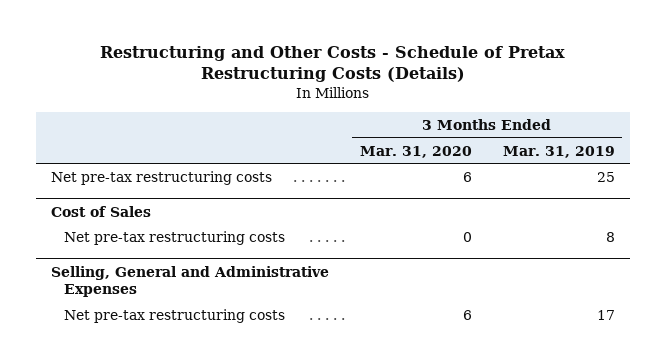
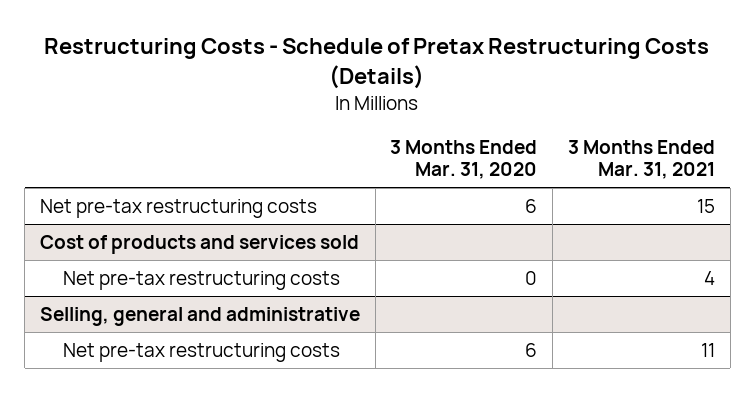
- Restructuring and Other Costs - Schedule of Pretax Restructuring Costs (Details)
+ Restructuring Costs - Schedule of Pretax Restructuring Costs (Details)
- | 3 Months Ended Mar. 31, 2020 | 3 Months Ended Mar. 31, 2019
+ | 3 Months Ended Mar. 31, 2020 | 3 Months Ended Mar. 31, 2021
- Cost of Sales
+ Cost of products and services sold
- Selling, General and Administrative Expenses
+ Selling, general and administrative

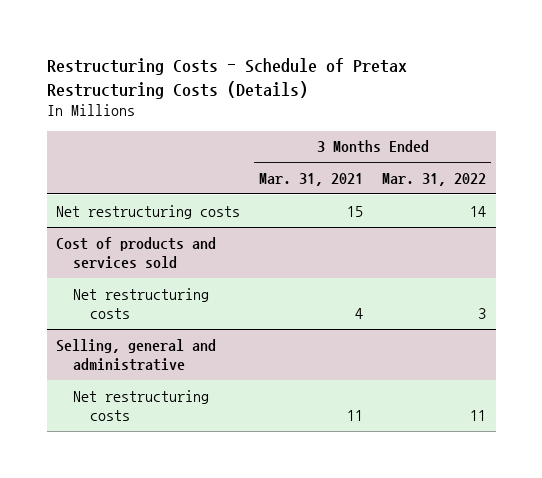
- | 3 Months Ended Mar. 31, 2020 | 3 Months Ended Mar. 31, 2021
+ | 3 Months Ended Mar. 31, 2021 | 3 Months Ended Mar. 31, 2022
- Net pre-tax restructuring costs | 6 | 15
+ Net restructuring costs | 15 | 14
@ Cost of products and services sold
- Net pre-tax restructuring costs | 0 | 4
+ Net restructuring costs | 4 | 3
@ Selling, general and administrative
- Net pre-tax restructuring costs | 6 | 11
+ Net restructuring costs | 11 | 11

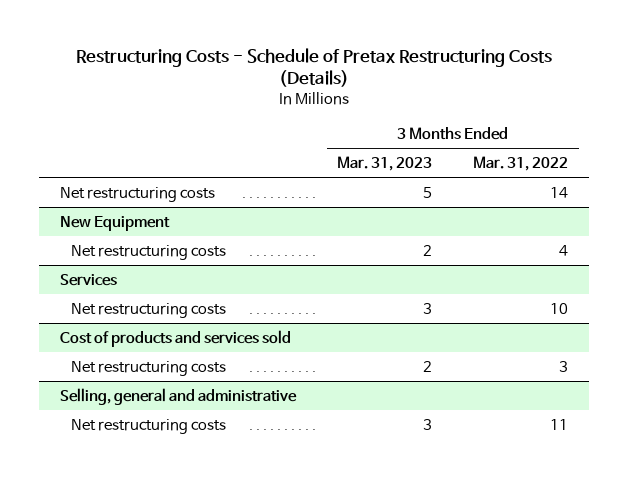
- | 3 Months Ended Mar. 31, 2021 | 3 Months Ended Mar. 31, 2022
+ | 3 Months Ended Mar. 31, 2023 | 3 Months Ended Mar. 31, 2022
+ New Equipment
+ Net restructuring costs | 2 | 4
+ Services
+ Net restructuring costs | 3 | 10

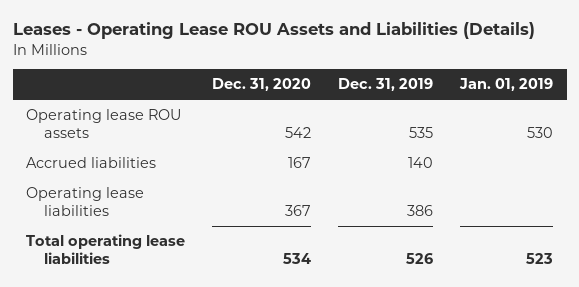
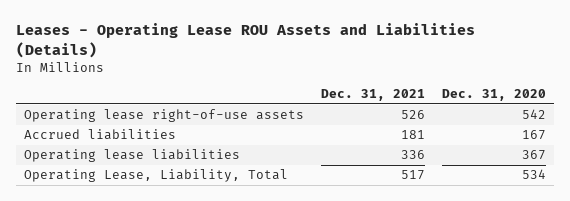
- | Dec. 31, 2020 | Dec. 31, 2019 | Jan. 01, 2019
+ | Dec. 31, 2021 | Dec. 31, 2020
- Operating lease ROU assets | 542 | 535 | 530
+ Operating lease right-of-use assets | 526 | 542
- Total operating lease liabilities | 534 | 526 | 523
+ Operating Lease, Liability, Total | 517 | 534

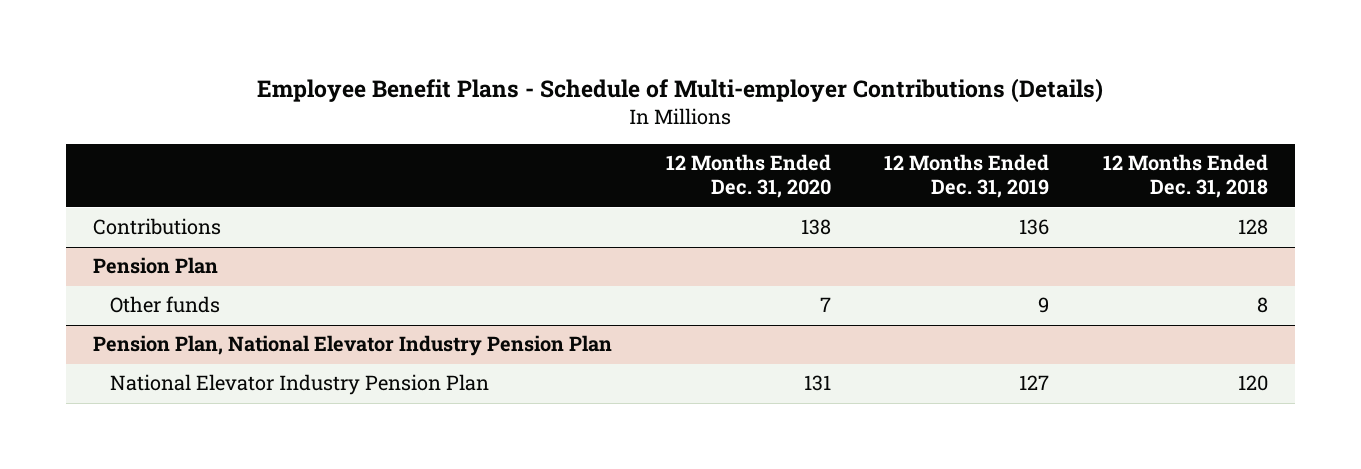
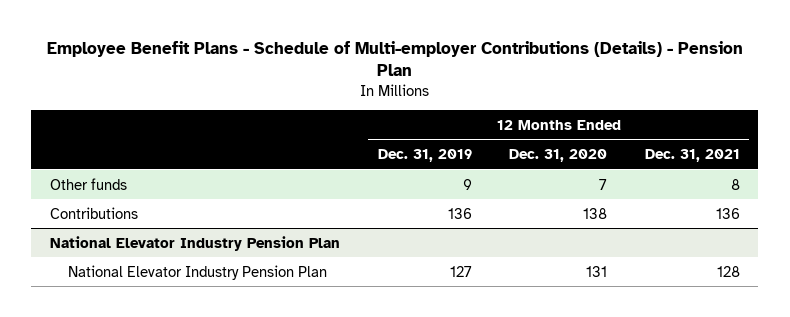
- Employee Benefit Plans - Schedule of Multi-employer Contributions (Details)
+ Employee Benefit Plans - Schedule of Multi-employer Contributions (Details) - Pension Plan
- | 12 Months Ended Dec. 31, 2020 | 12 Months Ended Dec. 31, 2019 | 12 Months Ended Dec. 31, 2018
+ | 12 Months Ended Dec. 31, 2019 | 12 Months Ended Dec. 31, 2020 | 12 Months Ended Dec. 31, 2021
- Pension Plan
- Pension Plan, National Elevator Industry Pension Plan
moved down: Contributions | 136 | 138 | 136
+ National Elevator Industry Pension Plan

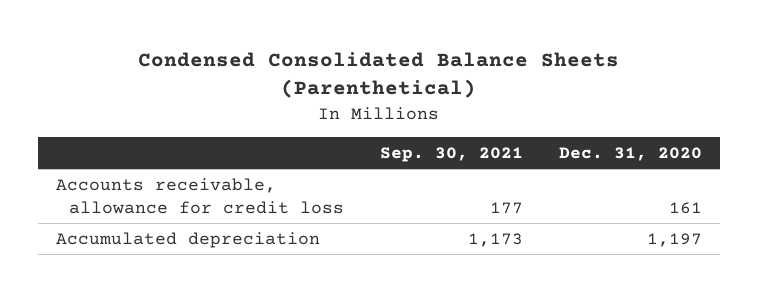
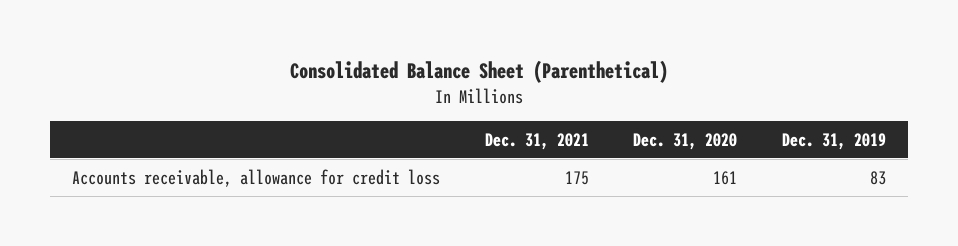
- Condensed Consolidated Balance Sheets (Parenthetical)
+ Consolidated Balance Sheet (Parenthetical)
- | Sep. 30, 2021 | Dec. 31, 2020
+ | Dec. 31, 2021 | Dec. 31, 2020 | Dec. 31, 2019
- Accumulated depreciation | 1,173 | 1,197

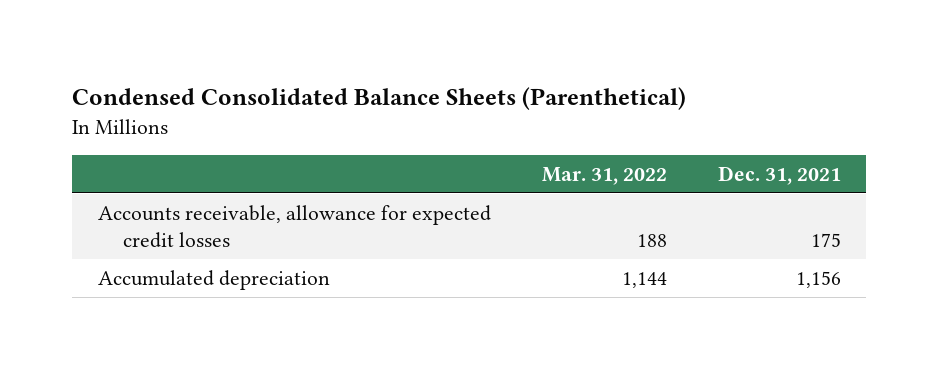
- Consolidated Balance Sheet (Parenthetical)
+ Condensed Consolidated Balance Sheets (Parenthetical)
- | Dec. 31, 2021 | Dec. 31, 2020 | Dec. 31, 2019
+ | Mar. 31, 2022 | Dec. 31, 2021
- Accounts receivable, allowance for credit loss | 175 | 161 | 83
+ Accounts receivable, allowance for expected credit losses | 188 | 175
+ Accumulated depreciation | 1,144 | 1,156

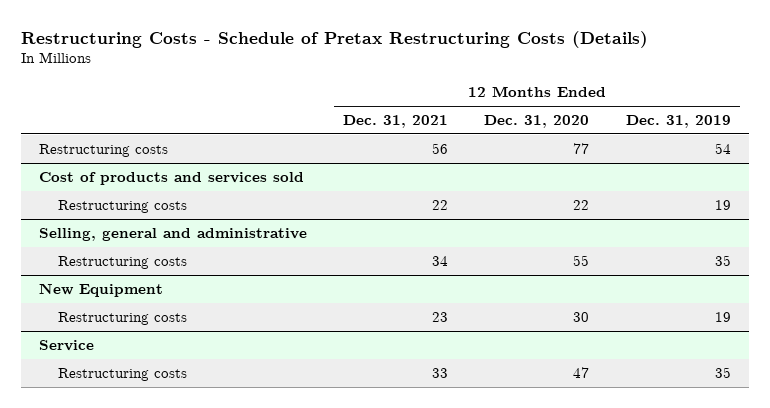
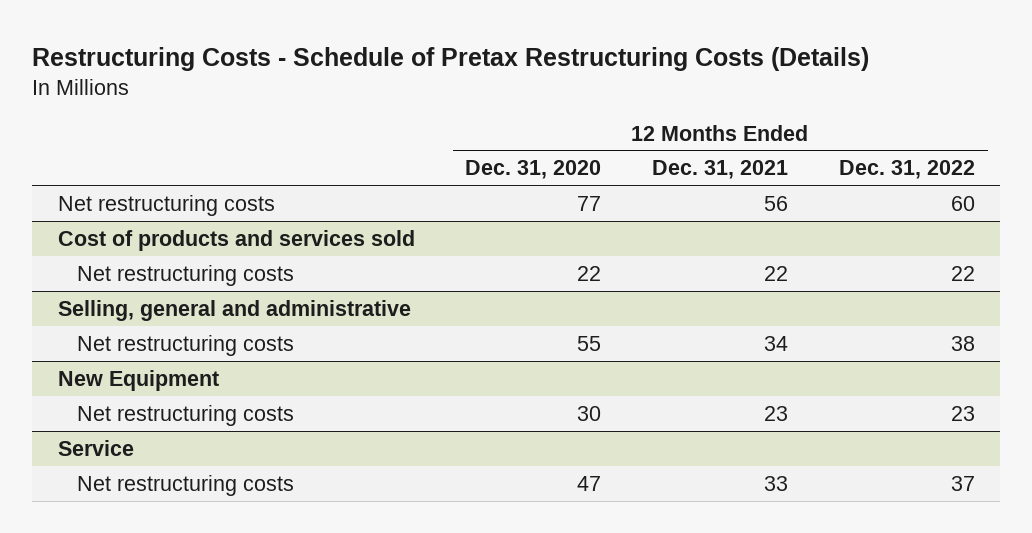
- | 12 Months Ended Dec. 31, 2021 | 12 Months Ended Dec. 31, 2020 | 12 Months Ended Dec. 31, 2019
+ | 12 Months Ended Dec. 31, 2020 | 12 Months Ended Dec. 31, 2021 | 12 Months Ended Dec. 31, 2022
- Restructuring costs | 56 | 77 | 54
+ Net restructuring costs | 77 | 56 | 60
@ Cost of products and services sold
- Restructuring costs | 22 | 22 | 19
+ Net restructuring costs | 22 | 22 | 22
@ Selling, general and administrative
- Restructuring costs | 34 | 55 | 35
+ Net restructuring costs | 55 | 34 | 38
@ New Equipment
- Restructuring costs | 23 | 30 | 19
+ Net restructuring costs | 30 | 23 | 23
@ Service
- Restructuring costs | 33 | 47 | 35
+ Net restructuring costs | 47 | 33 | 37

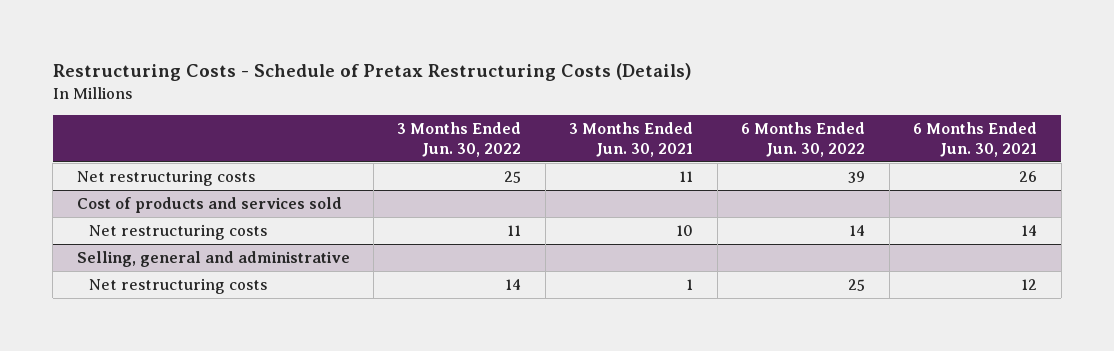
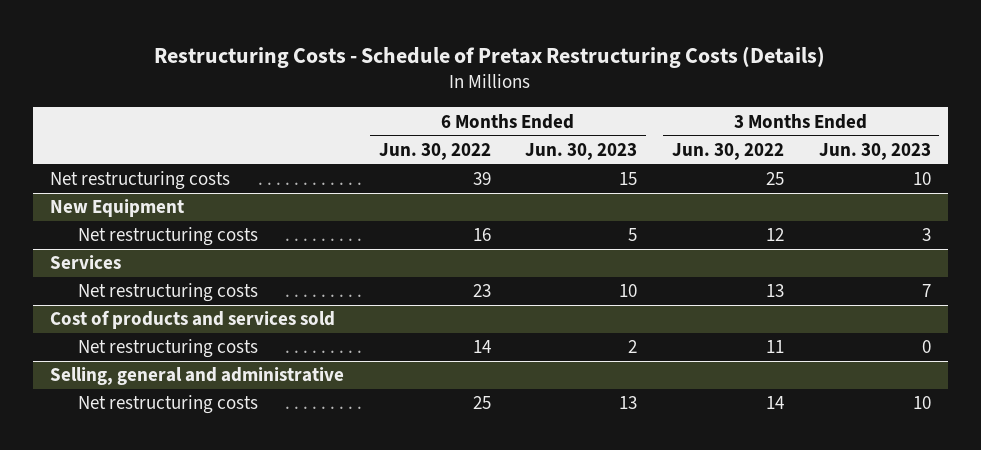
- | 3 Months Ended Jun. 30, 2022 | 3 Months Ended Jun. 30, 2021 | 6 Months Ended Jun. 30, 2022 | 6 Months Ended Jun. 30, 2021
+ | 6 Months Ended Jun. 30, 2022 | 6 Months Ended Jun. 30, 2023 | 3 Months Ended Jun. 30, 2022 | 3 Months Ended Jun. 30, 2023
+ New Equipment
+ Net restructuring costs | 16 | 5 | 12 | 3
+ Services
+ Net restructuring costs | 23 | 10 | 13 | 7

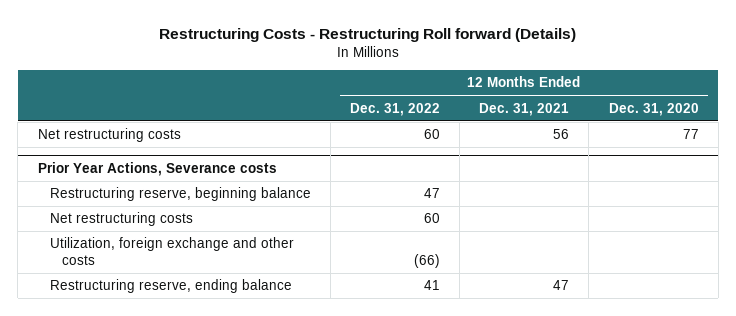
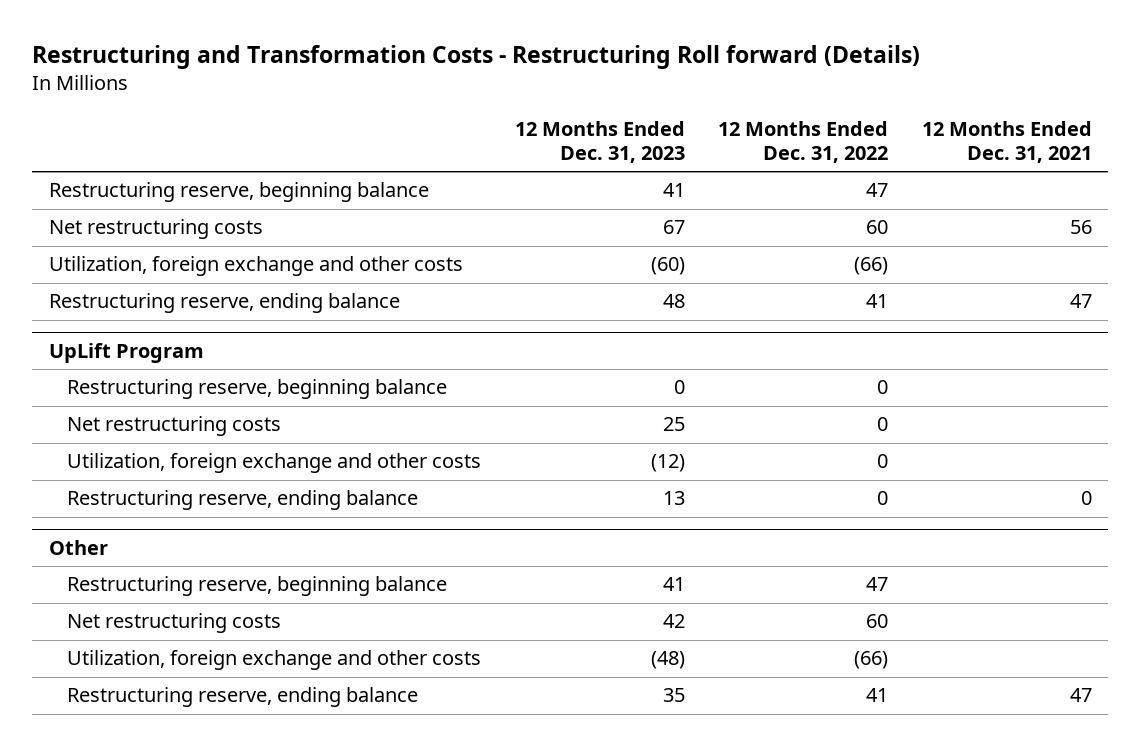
- Restructuring Costs - Restructuring Roll forward (Details)
+ Restructuring and Transformation Costs - Restructuring Roll forward (Details)
- | 12 Months Ended Dec. 31, 2022 | 12 Months Ended Dec. 31, 2021 | 12 Months Ended Dec. 31, 2020
+ | 12 Months Ended Dec. 31, 2023 | 12 Months Ended Dec. 31, 2022 | 12 Months Ended Dec. 31, 2021
+ Restructuring reserve, beginning balance | 41 | 47 |
- Prior Year Actions, Severance costs
+ Utilization, foreign exchange and other costs | (60) | (66) |
+ Restructuring reserve, ending balance | 48 | 41 | 47
+ UpLift Program
+ Restructuring reserve, beginning balance | 0 | 0 |
+ Net restructuring costs | 25 | 0 |
+ Utilization, foreign exchange and other costs | (12) | 0 |
+ Restructuring reserve, ending balance | 13 | 0 | 0
+ Other

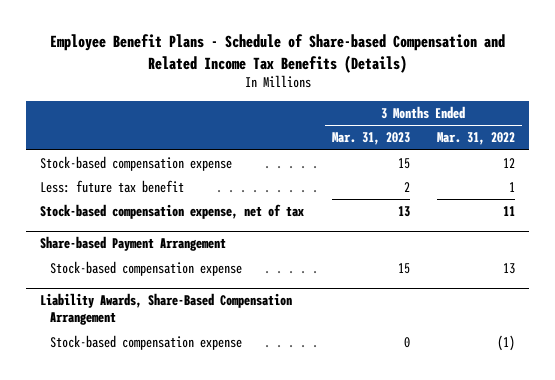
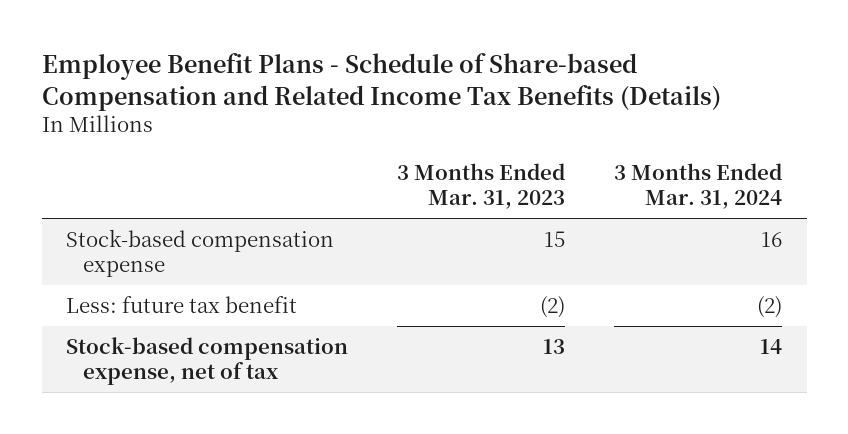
- | 3 Months Ended Mar. 31, 2023 | 3 Months Ended Mar. 31, 2022
+ | 3 Months Ended Mar. 31, 2023 | 3 Months Ended Mar. 31, 2024
- Less: future tax benefit | 2 | 1
+ Less: future tax benefit | (2) | (2)
- Share-based Payment Arrangement
- Stock-based compensation expense | 15 | 13
- Liability Awards, Share-Based Compensation Arrangement
- Stock-based compensation expense | 0 | (1)

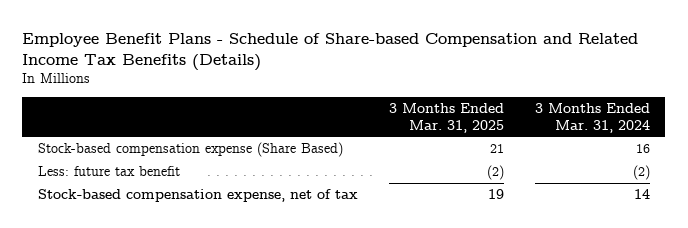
- | 3 Months Ended Mar. 31, 2023 | 3 Months Ended Mar. 31, 2024
+ | 3 Months Ended Mar. 31, 2025 | 3 Months Ended Mar. 31, 2024
- Stock-based compensation expense | 15 | 16
+ Stock-based compensation expense (Share Based) | 21 | 16

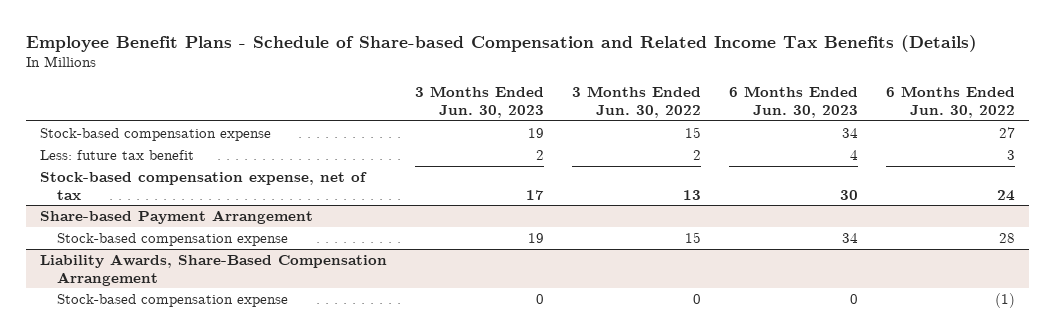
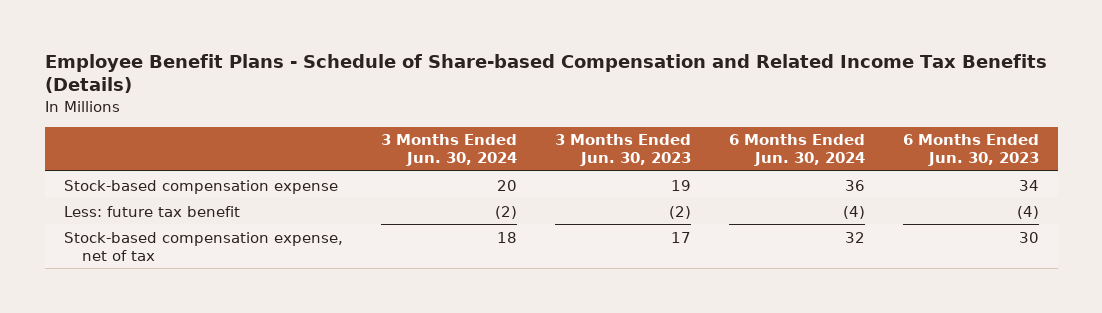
- | 3 Months Ended Jun. 30, 2023 | 3 Months Ended Jun. 30, 2022 | 6 Months Ended Jun. 30, 2023 | 6 Months Ended Jun. 30, 2022
+ | 3 Months Ended Jun. 30, 2024 | 3 Months Ended Jun. 30, 2023 | 6 Months Ended Jun. 30, 2024 | 6 Months Ended Jun. 30, 2023
- Less: future tax benefit | 2 | 2 | 4 | 3
+ Less: future tax benefit | (2) | (2) | (4) | (4)
- Share-based Payment Arrangement
- Stock-based compensation expense | 19 | 15 | 34 | 28
- Liability Awards, Share-Based Compensation Arrangement
- Stock-based compensation expense | 0 | 0 | 0 | (1)

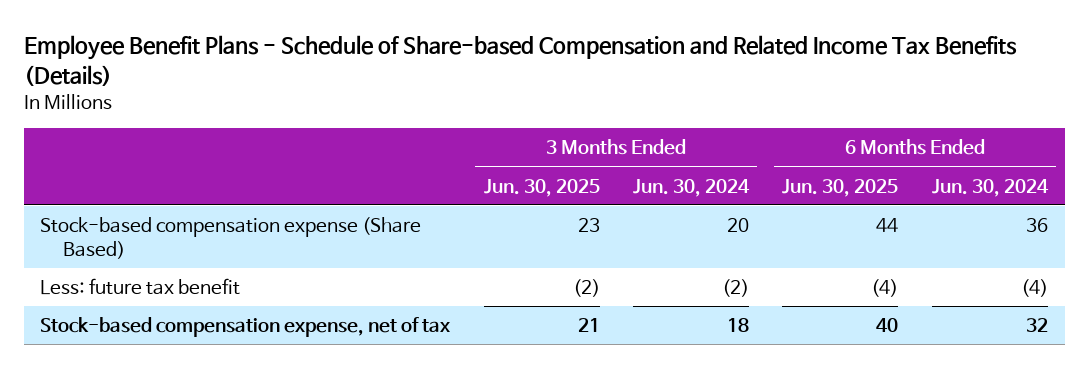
- | 3 Months Ended Jun. 30, 2024 | 3 Months Ended Jun. 30, 2023 | 6 Months Ended Jun. 30, 2024 | 6 Months Ended Jun. 30, 2023
+ | 3 Months Ended Jun. 30, 2025 | 3 Months Ended Jun. 30, 2024 | 6 Months Ended Jun. 30, 2025 | 6 Months Ended Jun. 30, 2024
- Stock-based compensation expense | 20 | 19 | 36 | 34
+ Stock-based compensation expense (Share Based) | 23 | 20 | 44 | 36

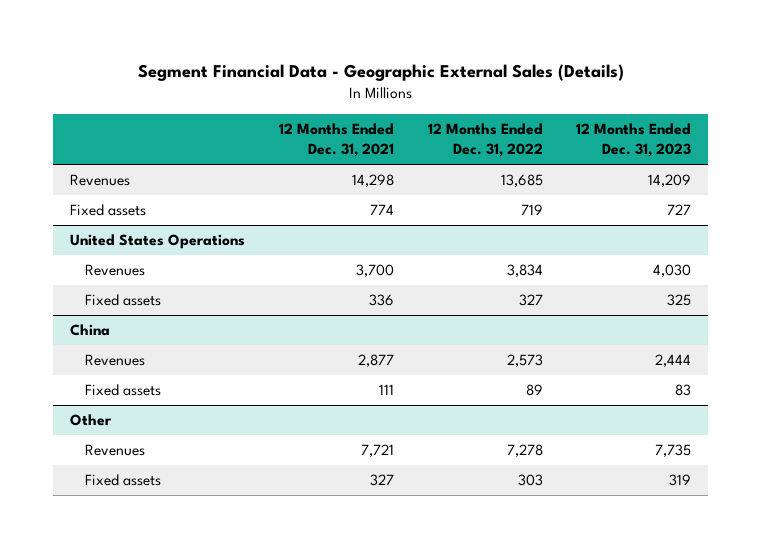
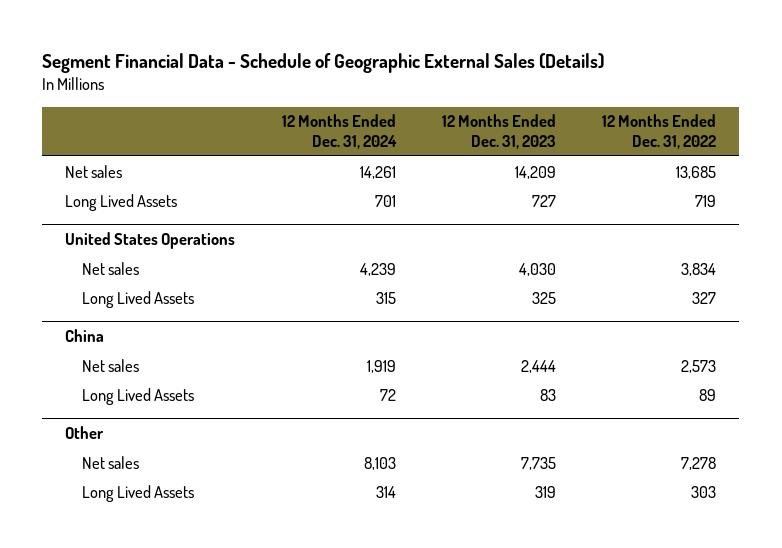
- Segment Financial Data - Geographic External Sales (Details)
+ Segment Financial Data - Schedule of Geographic External Sales (Details)
- | 12 Months Ended Dec. 31, 2021 | 12 Months Ended Dec. 31, 2022 | 12 Months Ended Dec. 31, 2023
+ | 12 Months Ended Dec. 31, 2024 | 12 Months Ended Dec. 31, 2023 | 12 Months Ended Dec. 31, 2022
- Revenues | 14,298 | 13,685 | 14,209
- Fixed assets | 774 | 719 | 727
+ Net sales | 14,261 | 14,209 | 13,685
+ Long Lived Assets | 701 | 727 | 719
@ United States Operations
- Revenues | 3,700 | 3,834 | 4,030
- Fixed assets | 336 | 327 | 325
+ Net sales | 4,239 | 4,030 | 3,834
+ Long Lived Assets | 315 | 325 | 327
@ China
- Revenues | 2,877 | 2,573 | 2,444
- Fixed assets | 111 | 89 | 83
+ Net sales | 1,919 | 2,444 | 2,573
+ Long Lived Assets | 72 | 83 | 89
@ Other
- Revenues | 7,721 | 7,278 | 7,735
- Fixed assets | 327 | 303 | 319
+ Net sales | 8,103 | 7,735 | 7,278
+ Long Lived Assets | 314 | 319 | 303

